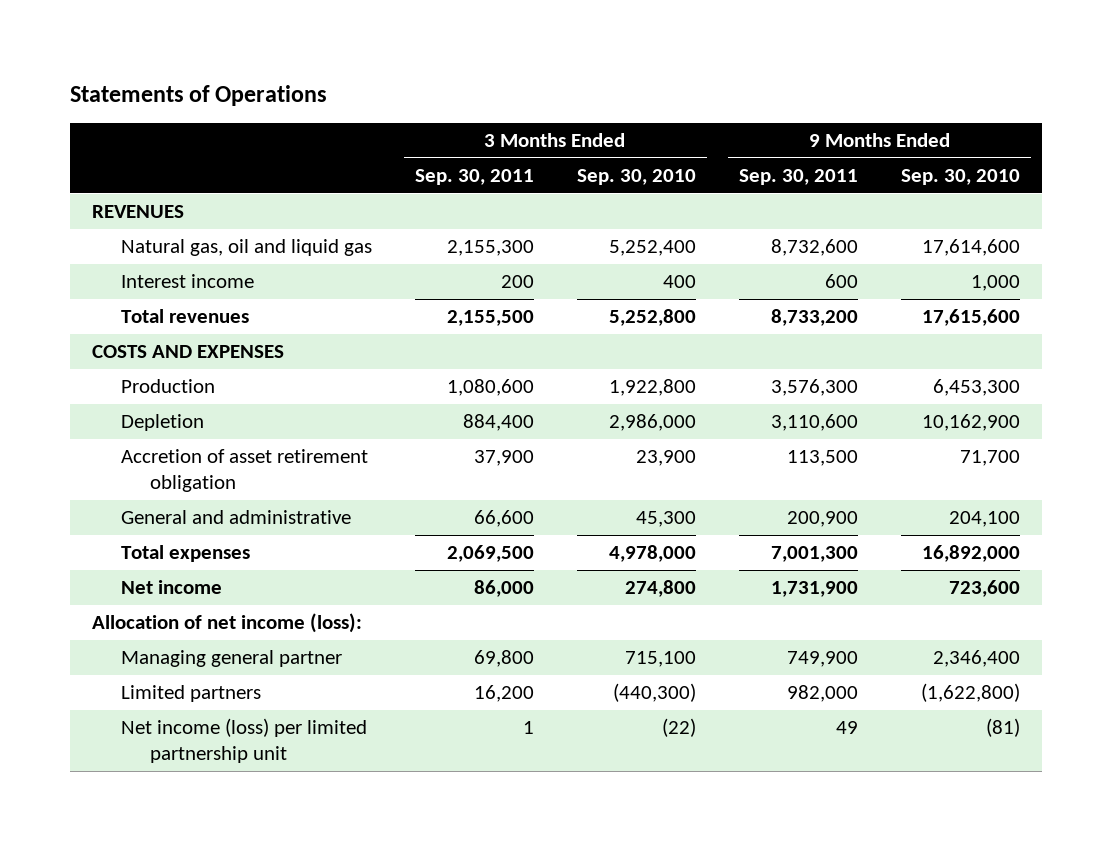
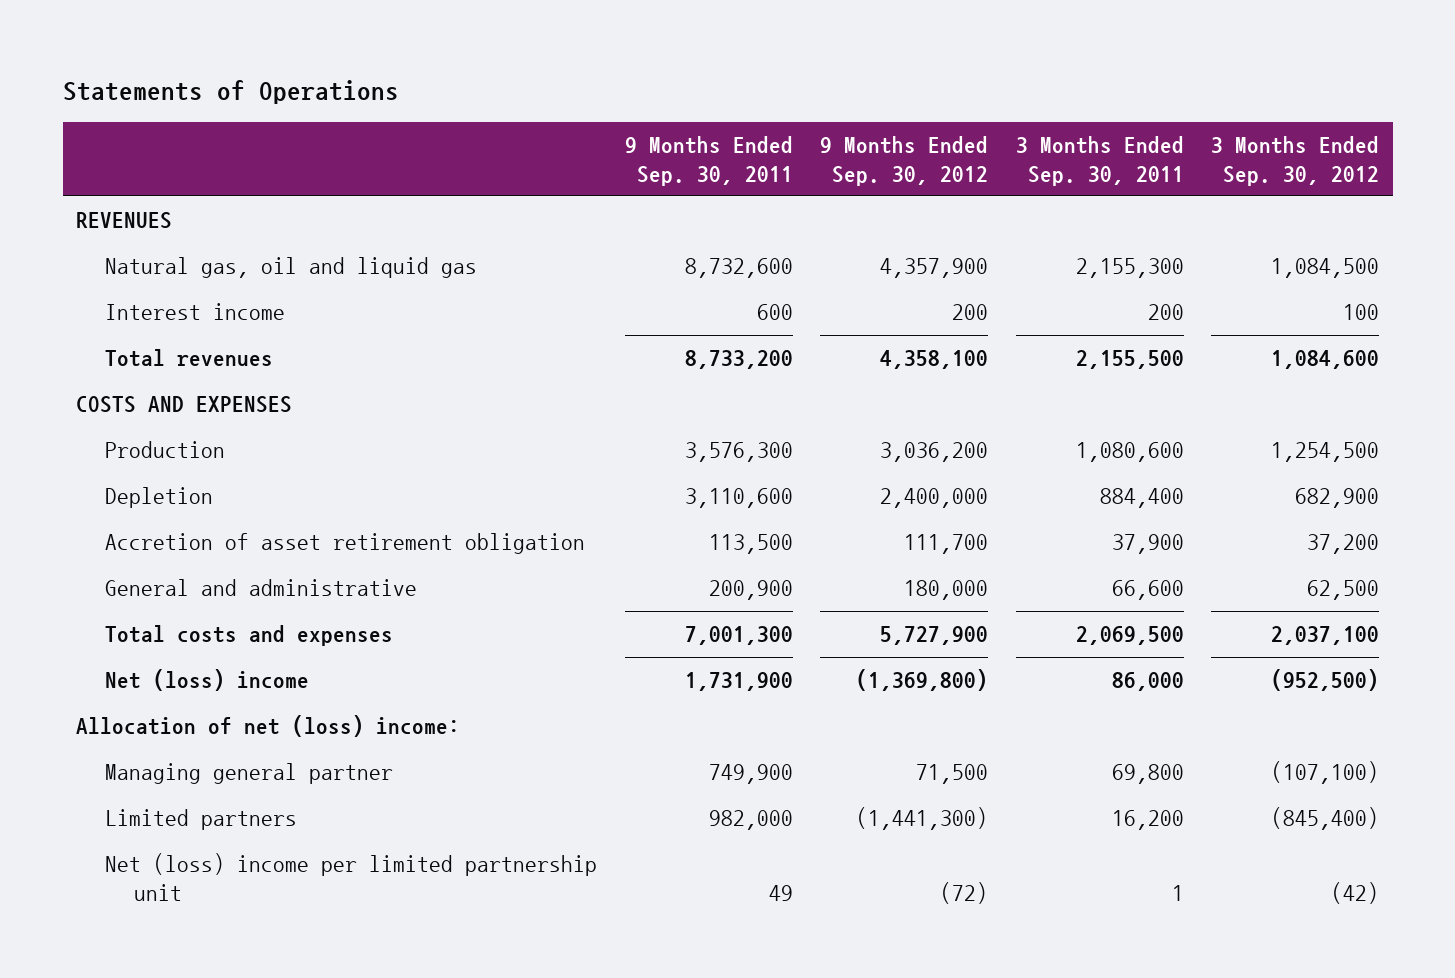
- | 3 Months Ended Sep. 30, 2011 | 3 Months Ended Sep. 30, 2010 | 9 Months Ended Sep. 30, 2011 | 9 Months Ended Sep. 30, 2010
+ | 9 Months Ended Sep. 30, 2011 | 9 Months Ended Sep. 30, 2012 | 3 Months Ended Sep. 30, 2011 | 3 Months Ended Sep. 30, 2012
- Total expenses | 2,069,500 | 4,978,000 | 7,001,300 | 16,892,000
- Net income | 86,000 | 274,800 | 1,731,900 | 723,600
- Allocation of net income (loss):
+ Total costs and expenses | 7,001,300 | 5,727,900 | 2,069,500 | 2,037,100
+ Net (loss) income | 1,731,900 | (1,369,800) | 86,000 | (952,500)
+ Allocation of net (loss) income:
- Net income (loss) per limited partnership unit | 1 | (22) | 49 | (81)
+ Net (loss) income per limited partnership unit | 49 | (72) | 1 | (42)

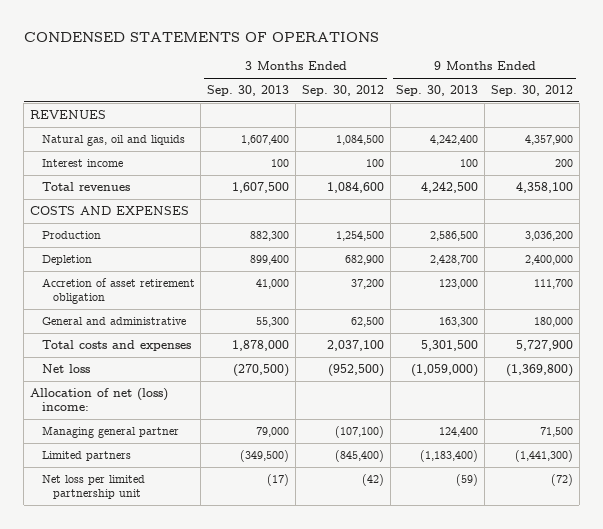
- Statements of Operations
+ CONDENSED STATEMENTS OF OPERATIONS
- | 9 Months Ended Sep. 30, 2011 | 9 Months Ended Sep. 30, 2012 | 3 Months Ended Sep. 30, 2011 | 3 Months Ended Sep. 30, 2012
+ | 3 Months Ended Sep. 30, 2013 | 3 Months Ended Sep. 30, 2012 | 9 Months Ended Sep. 30, 2013 | 9 Months Ended Sep. 30, 2012
- Natural gas, oil and liquid gas | 8,732,600 | 4,357,900 | 2,155,300 | 1,084,500
+ Natural gas, oil and liquids | 1,607,400 | 1,084,500 | 4,242,400 | 4,357,900
- Net (loss) income | 1,731,900 | (1,369,800) | 86,000 | (952,500)
+ Net loss | (270,500) | (952,500) | (1,059,000) | (1,369,800)
- Net (loss) income per limited partnership unit | 49 | (72) | 1 | (42)
+ Net loss per limited partnership unit | (17) | (42) | (59) | (72)

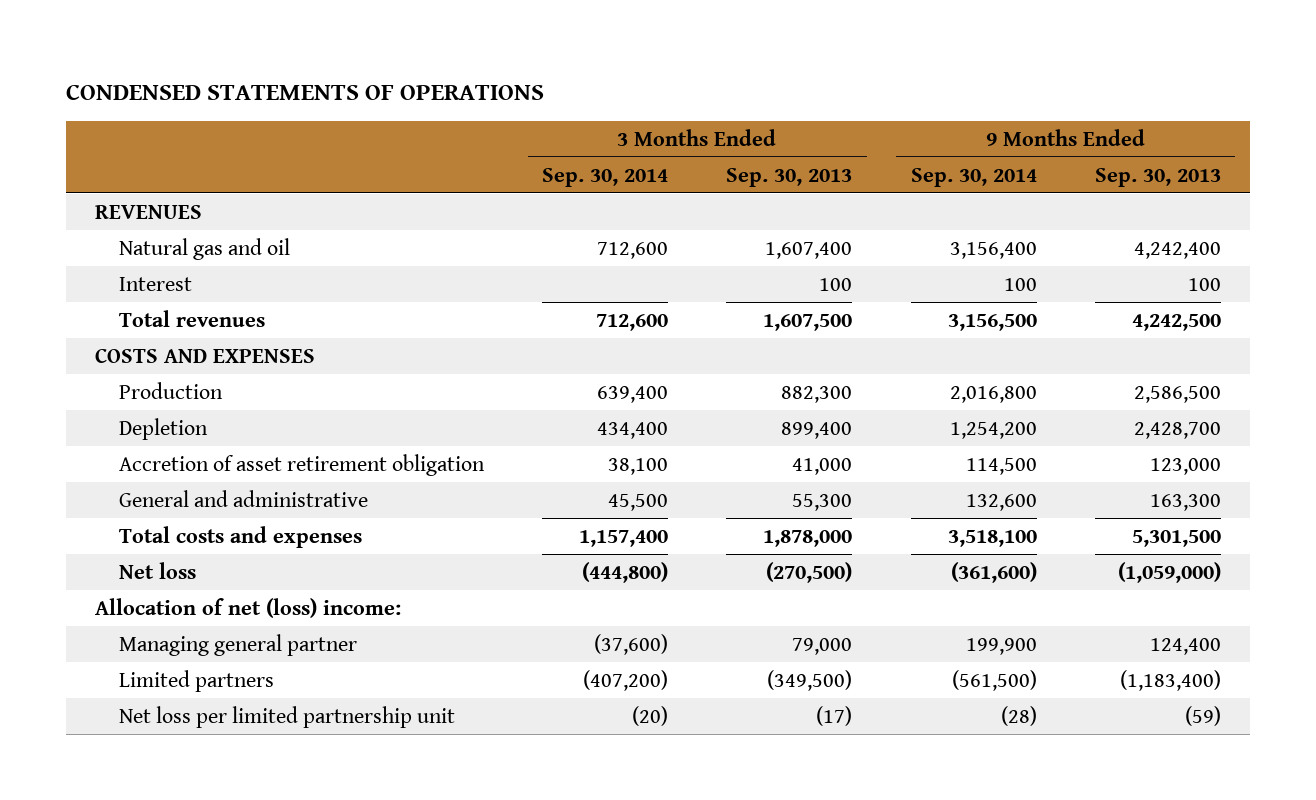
- | 3 Months Ended Sep. 30, 2013 | 3 Months Ended Sep. 30, 2012 | 9 Months Ended Sep. 30, 2013 | 9 Months Ended Sep. 30, 2012
+ | 3 Months Ended Sep. 30, 2014 | 3 Months Ended Sep. 30, 2013 | 9 Months Ended Sep. 30, 2014 | 9 Months Ended Sep. 30, 2013
- Natural gas, oil and liquids | 1,607,400 | 1,084,500 | 4,242,400 | 4,357,900
- Interest income | 100 | 100 | 100 | 200
+ Natural gas and oil | 712,600 | 1,607,400 | 3,156,400 | 4,242,400
+ Interest | | 100 | 100 | 100

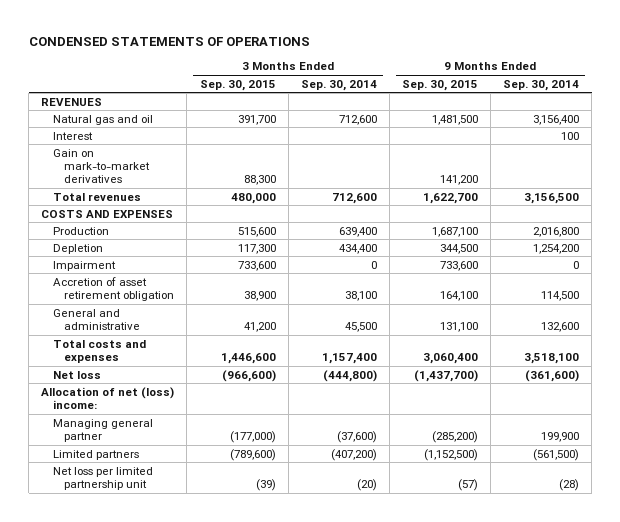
- | 3 Months Ended Sep. 30, 2014 | 3 Months Ended Sep. 30, 2013 | 9 Months Ended Sep. 30, 2014 | 9 Months Ended Sep. 30, 2013
+ | 3 Months Ended Sep. 30, 2015 | 3 Months Ended Sep. 30, 2014 | 9 Months Ended Sep. 30, 2015 | 9 Months Ended Sep. 30, 2014
+ Gain on mark-to-market derivatives | 88,300 | | 141,200 |
+ Impairment | 733,600 | 0 | 733,600 | 0

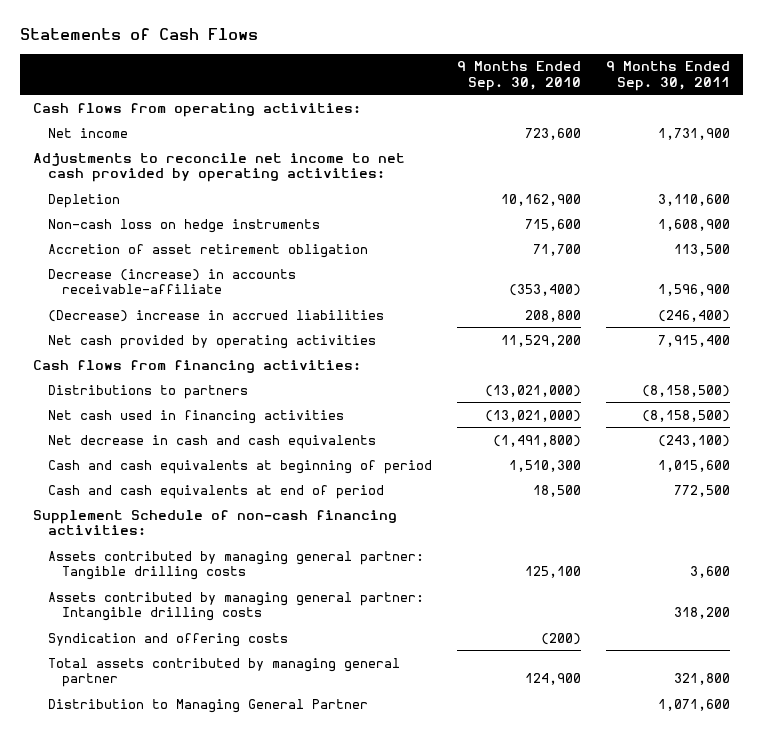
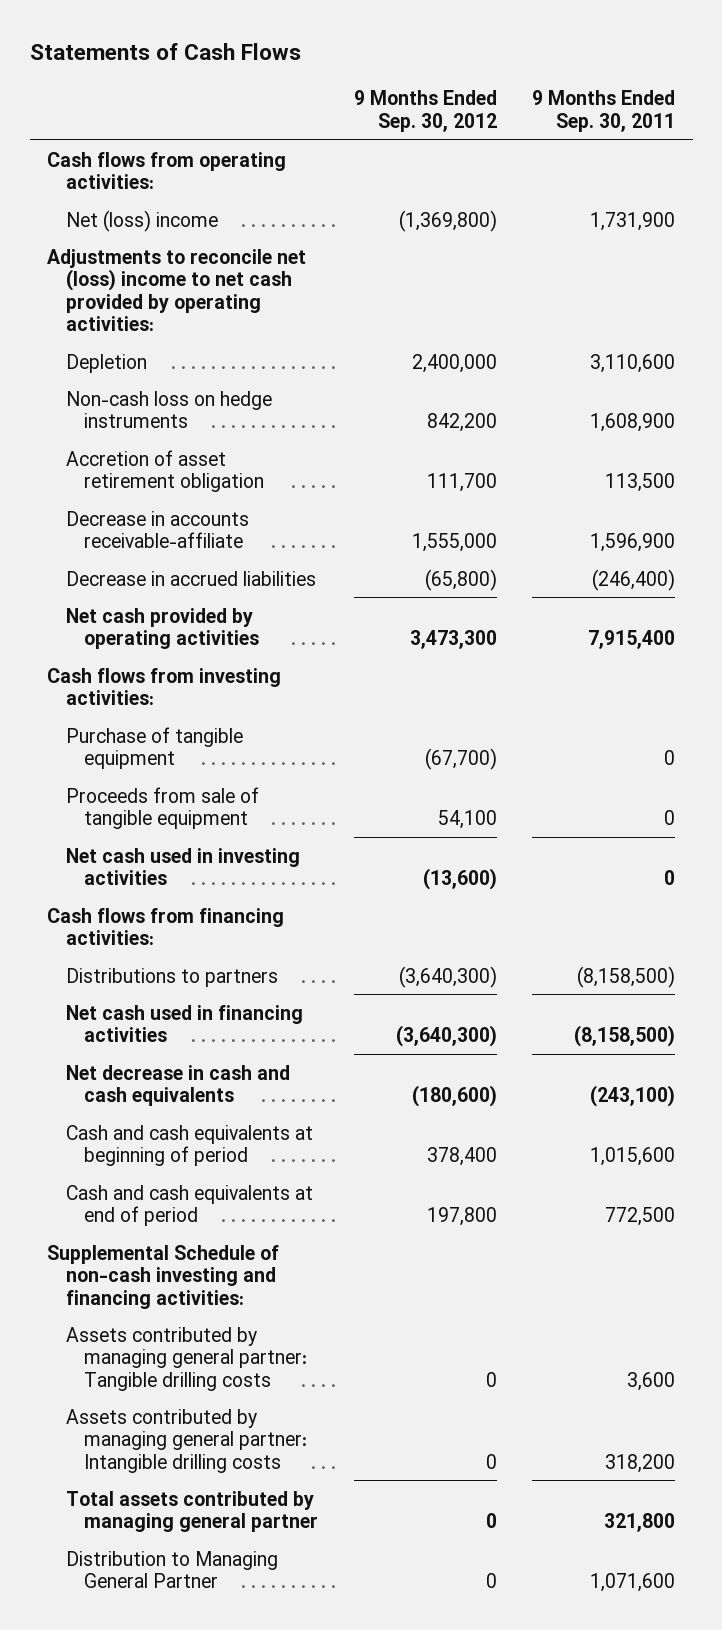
- | 9 Months Ended Sep. 30, 2010 | 9 Months Ended Sep. 30, 2011
+ | 9 Months Ended Sep. 30, 2012 | 9 Months Ended Sep. 30, 2011
- Net income | 723,600 | 1,731,900
- Adjustments to reconcile net income to net cash provided by operating activities:
+ Net (loss) income | (1,369,800) | 1,731,900
+ Adjustments to reconcile net (loss) income to net cash provided by operating activities:
- Decrease (increase) in accounts receivable-affiliate | (353,400) | 1,596,900
- (Decrease) increase in accrued liabilities | 208,800 | (246,400)
+ Decrease in accounts receivable-affiliate | 1,555,000 | 1,596,900
+ Decrease in accrued liabilities | (65,800) | (246,400)
+ Cash flows from investing activities:
+ Purchase of tangible equipment | (67,700) | 0
+ Proceeds from sale of tangible equipment | 54,100 | 0
+ Net cash used in investing activities | (13,600) | 0
- Supplement Schedule of non-cash financing activities:
+ Supplemental Schedule of non-cash investing and financing activities:
- Syndication and offering costs | (200) |

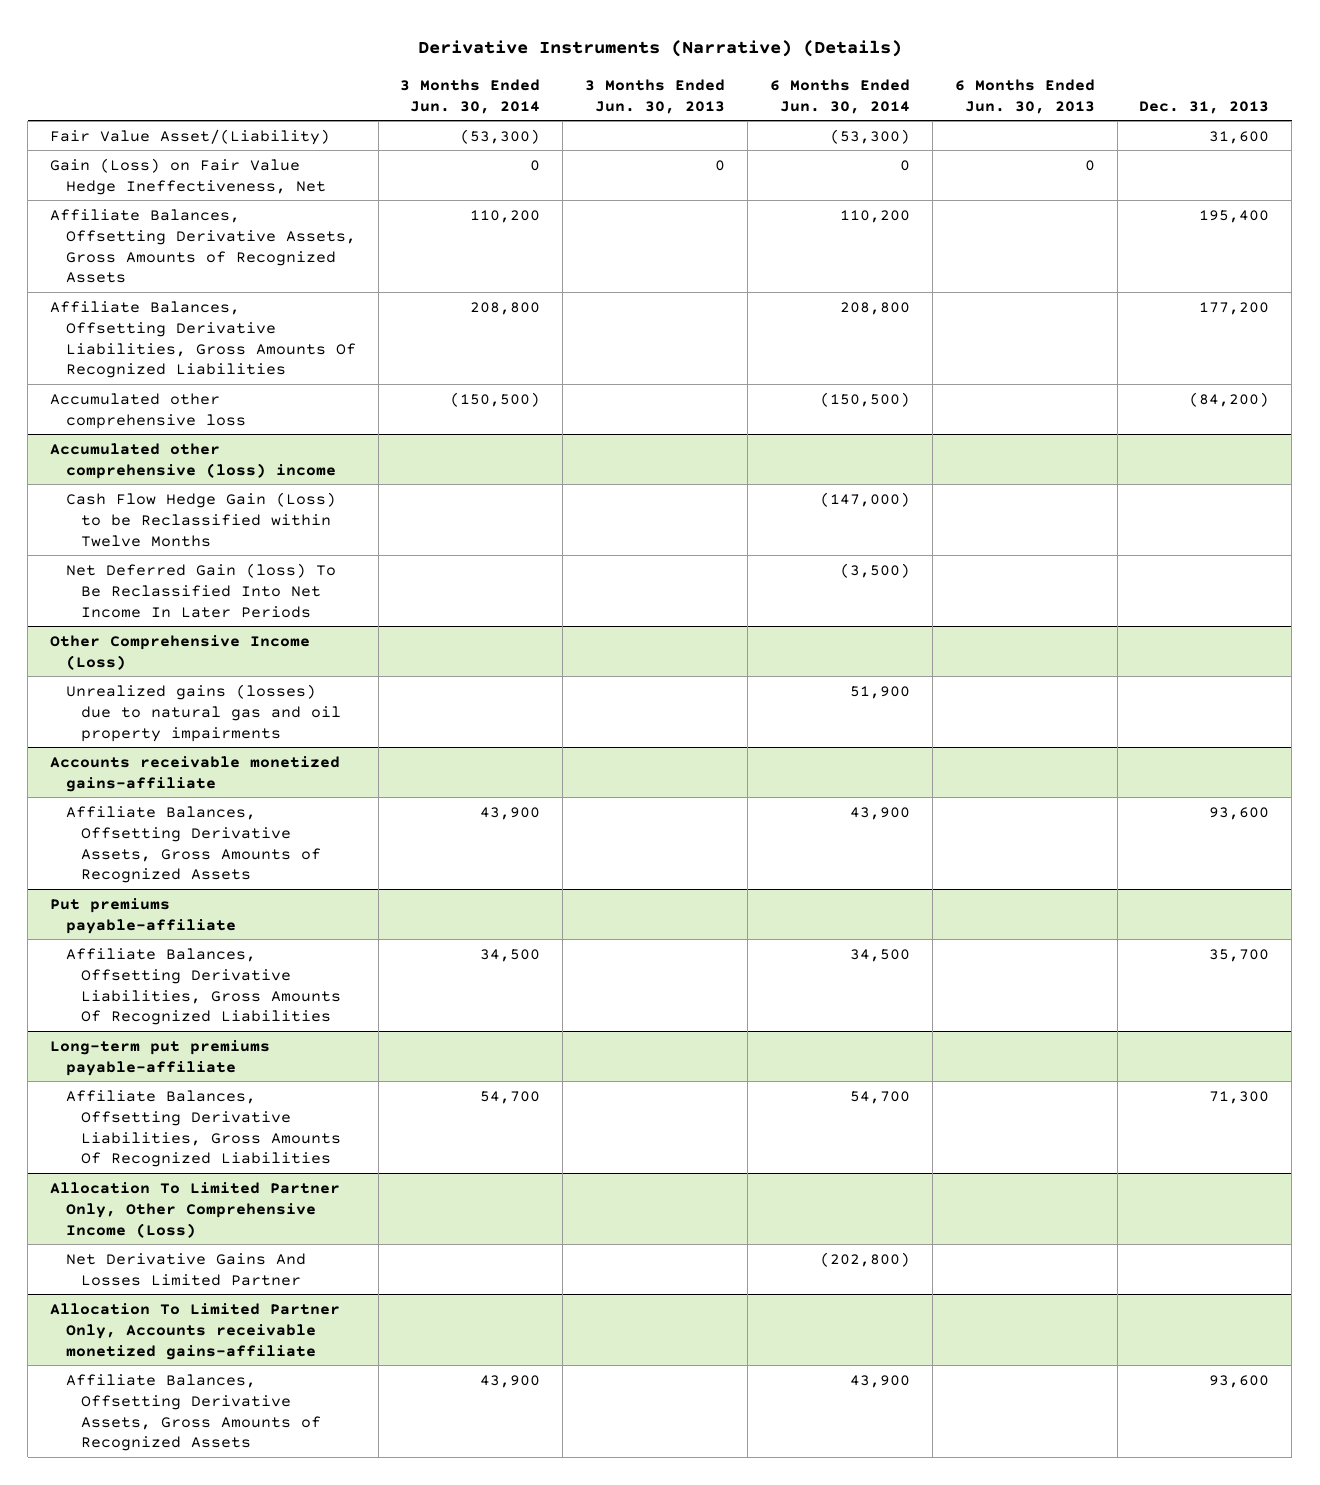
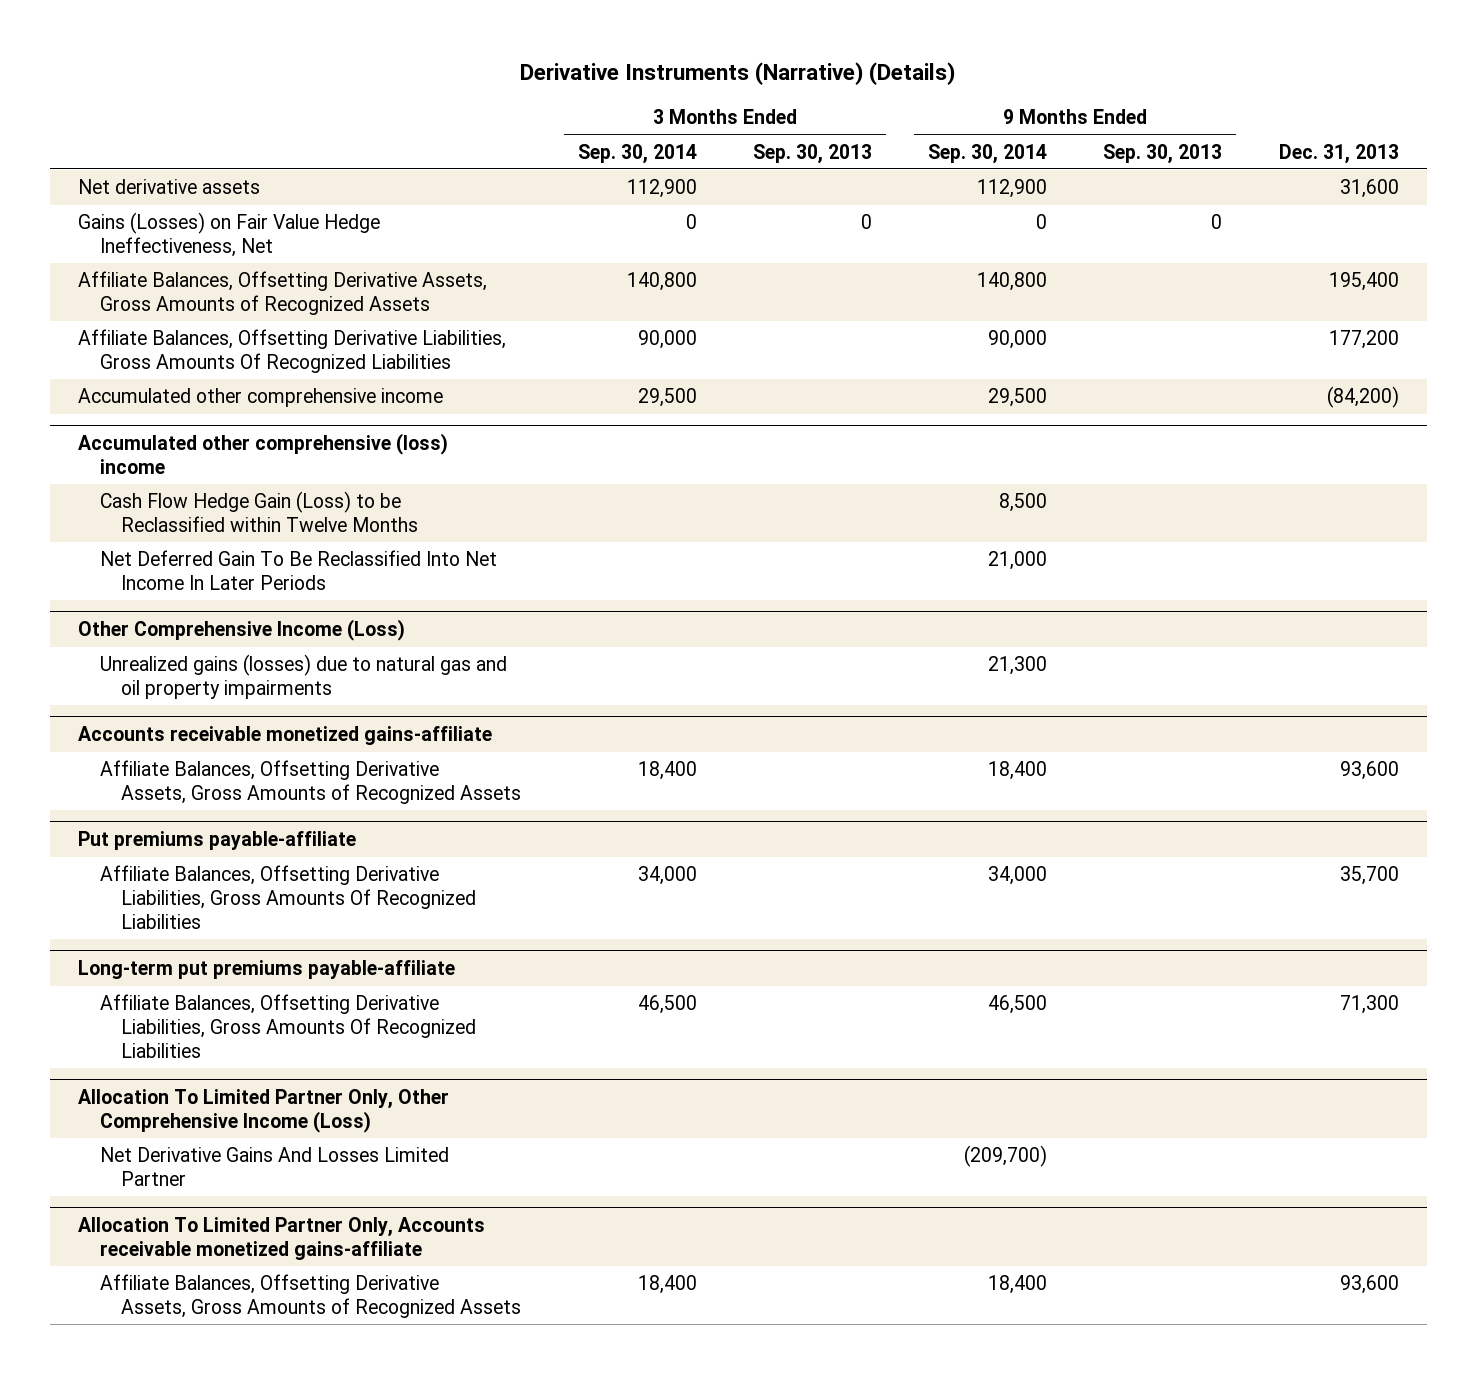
- | 3 Months Ended Jun. 30, 2014 | 3 Months Ended Jun. 30, 2013 | 6 Months Ended Jun. 30, 2014 | 6 Months Ended Jun. 30, 2013 | Dec. 31, 2013
+ | 3 Months Ended Sep. 30, 2014 | 3 Months Ended Sep. 30, 2013 | 9 Months Ended Sep. 30, 2014 | 9 Months Ended Sep. 30, 2013 | Dec. 31, 2013
- Fair Value Asset/(Liability) | (53,300) | | (53,300) | | 31,600
- Gain (Loss) on Fair Value Hedge Ineffectiveness, Net | 0 | 0 | 0 | 0 |
+ Net derivative assets | 112,900 | | 112,900 | | 31,600
+ Gains (Losses) on Fair Value Hedge Ineffectiveness, Net | 0 | 0 | 0 | 0 |
- Accumulated other comprehensive loss | (150,500) | | (150,500) | | (84,200)
+ Accumulated other comprehensive income | 29,500 | | 29,500 | | (84,200)
@ Accumulated other comprehensive (loss) income
- Net Deferred Gain (loss) To Be Reclassified Into Net Income In Later Periods | | | (3,500) | |
+ Net Deferred Gain To Be Reclassified Into Net Income In Later Periods | | | 21,000 | |

